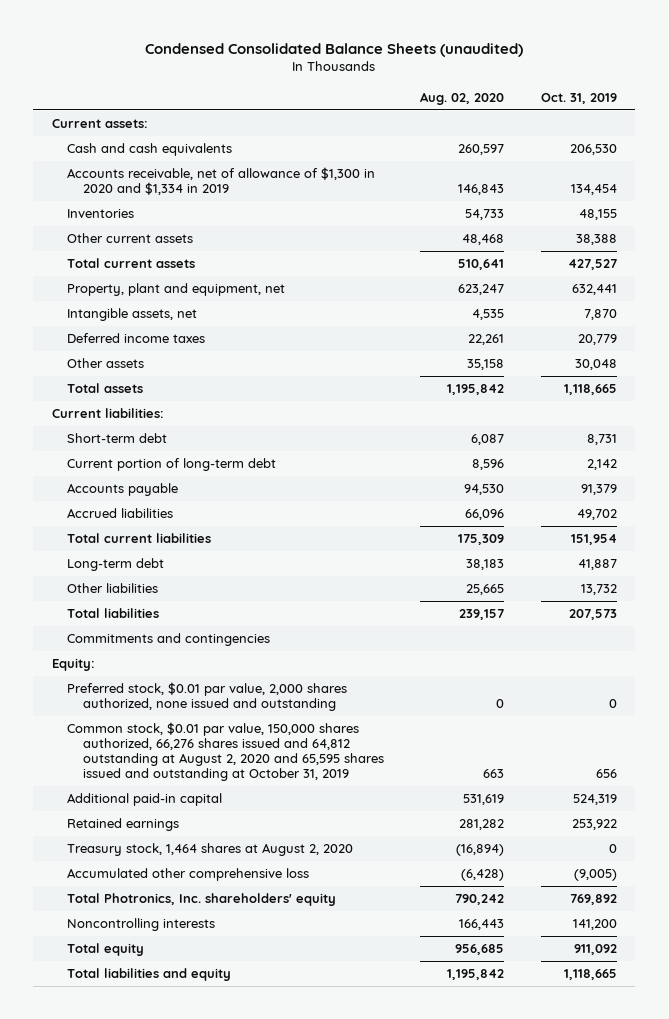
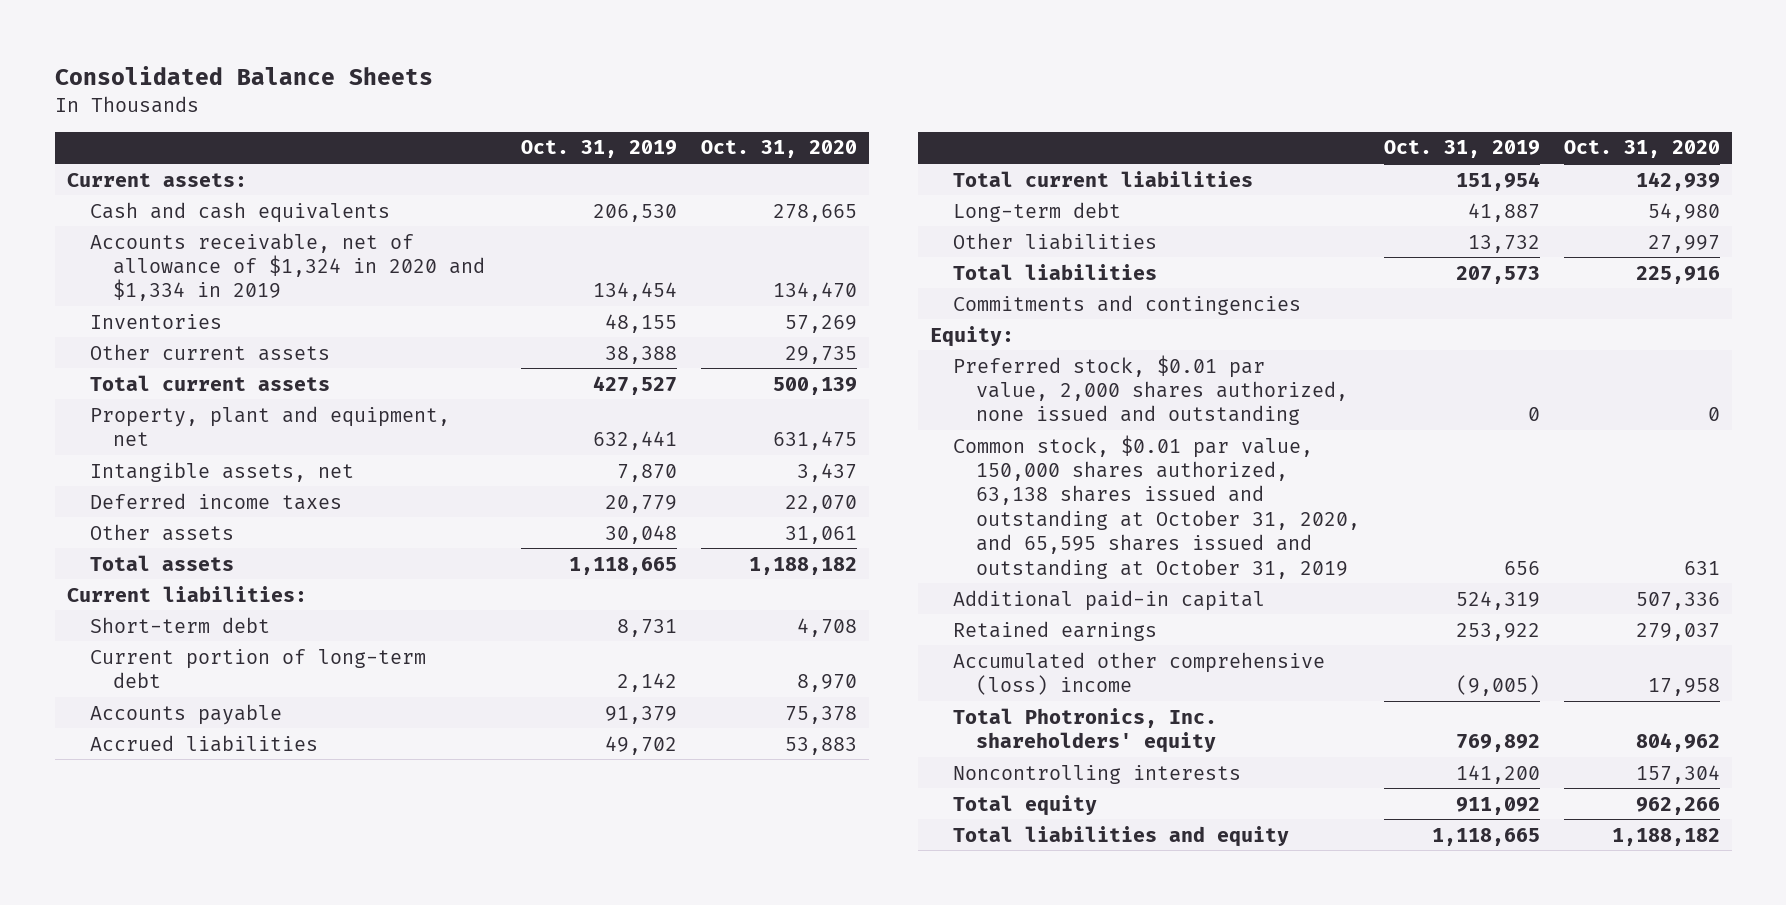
- Condensed Consolidated Balance Sheets (unaudited)
+ Consolidated Balance Sheets
- | Aug. 02, 2020 | Oct. 31, 2019
+ | Oct. 31, 2019 | Oct. 31, 2020
- Accounts receivable, net of allowance of $1,300 in 2020 and $1,334 in 2019 | 146,843 | 134,454
+ Accounts receivable, net of allowance of $1,324 in 2020 and $1,334 in 2019 | 134,454 | 134,470
- Common stock, $0.01 par value, 150,000 shares authorized, 66,276 shares issued and 64,812 outstanding at August 2, 2020 and 65,595 shares issued and outstanding at October 31, 2019 | 663 | 656
+ Common stock, $0.01 par value, 150,000 shares authorized, 63,138 shares issued and outstanding at October 31, 2020, and 65,595 shares issued and outstanding at October 31, 2019 | 656 | 631
- Treasury stock, 1,464 shares at August 2, 2020 | (16,894) | 0
- Accumulated other comprehensive loss | (6,428) | (9,005)
+ Accumulated other comprehensive (loss) income | (9,005) | 17,958

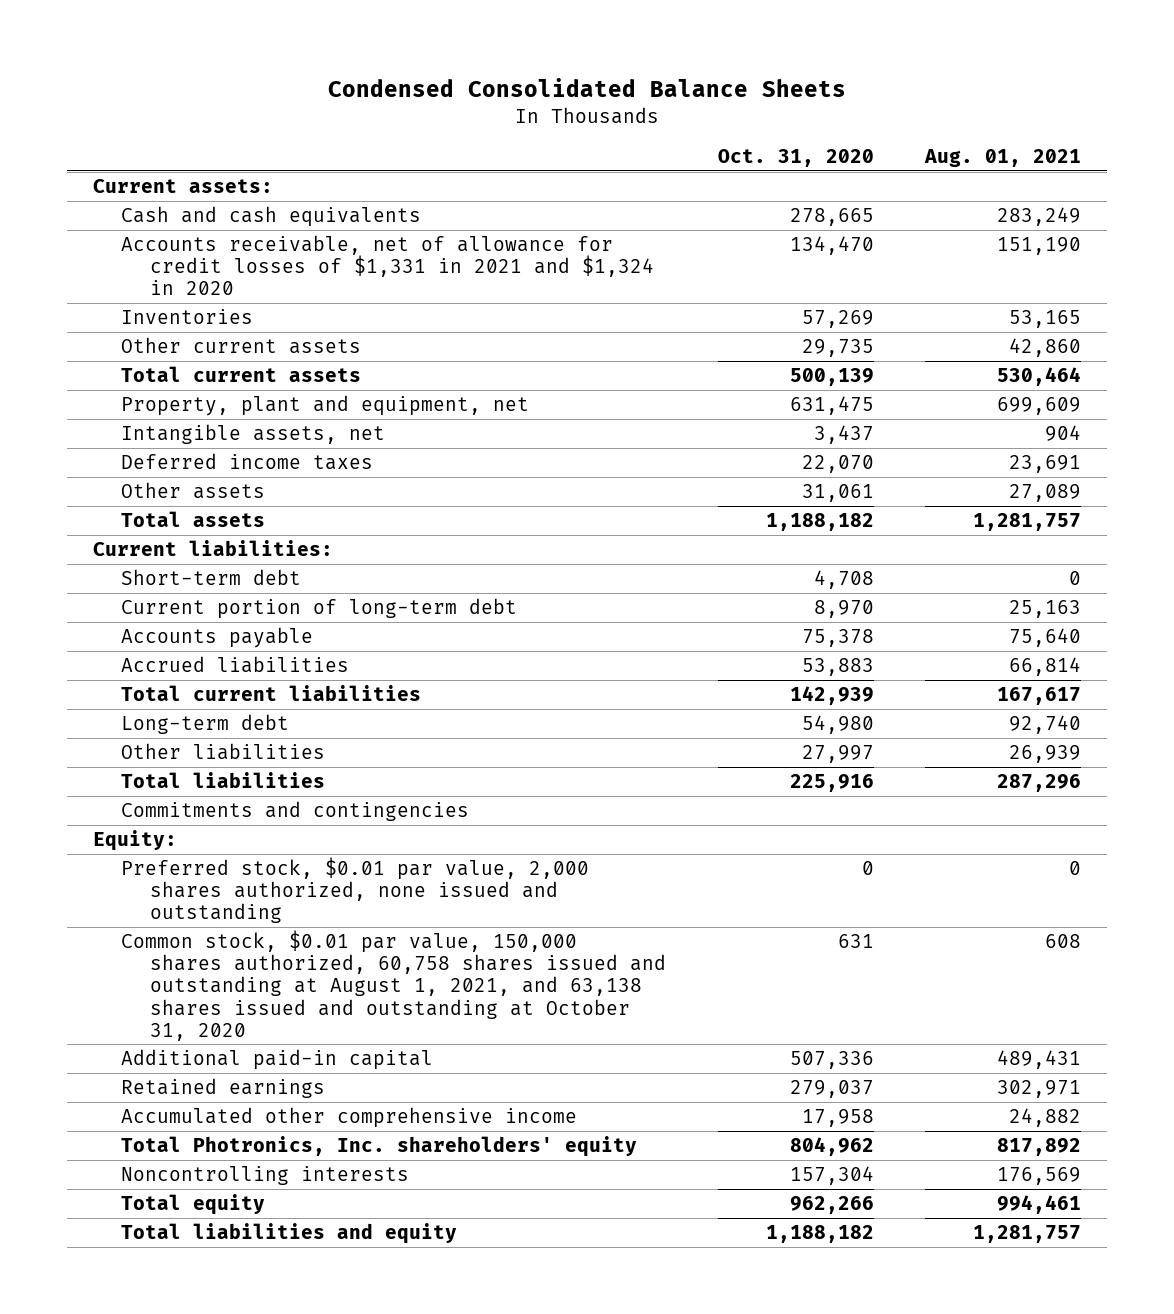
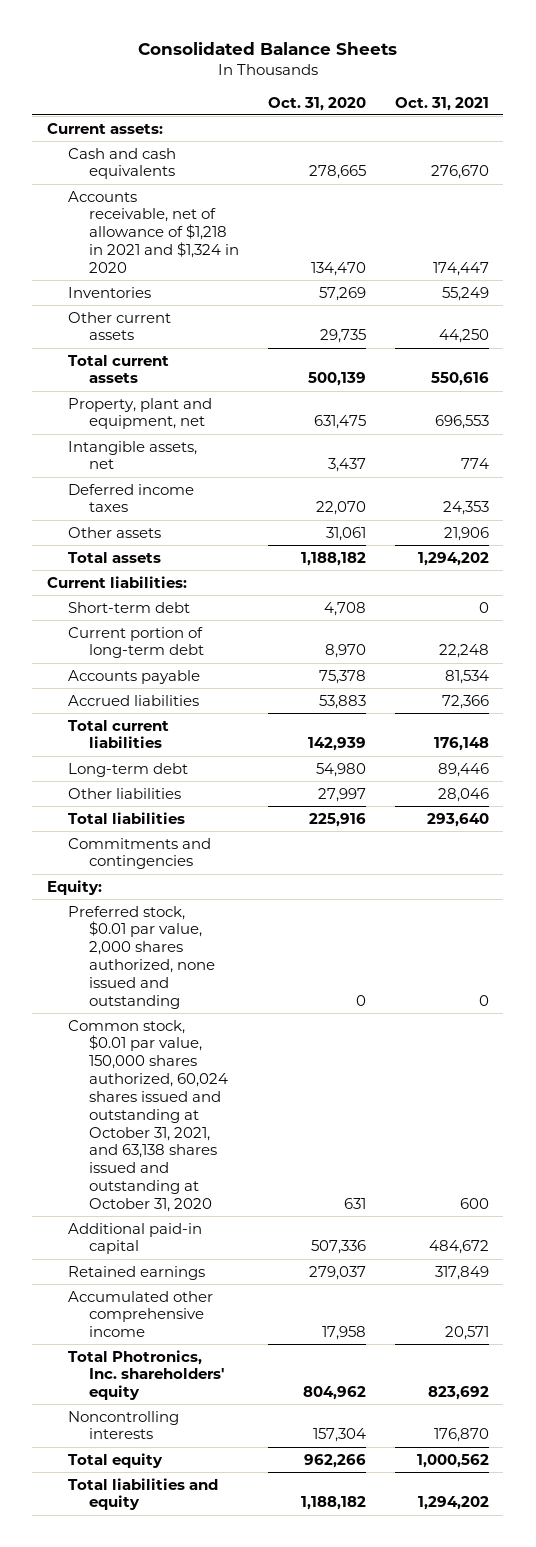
- Condensed Consolidated Balance Sheets
+ Consolidated Balance Sheets
- | Oct. 31, 2020 | Aug. 01, 2021
+ | Oct. 31, 2020 | Oct. 31, 2021
- Accounts receivable, net of allowance for credit losses of $1,331 in 2021 and $1,324 in 2020 | 134,470 | 151,190
+ Accounts receivable, net of allowance of $1,218 in 2021 and $1,324 in 2020 | 134,470 | 174,447
- Common stock, $0.01 par value, 150,000 shares authorized, 60,758 shares issued and outstanding at August 1, 2021, and 63,138 shares issued and outstanding at October 31, 2020 | 631 | 608
+ Common stock, $0.01 par value, 150,000 shares authorized, 60,024 shares issued and outstanding at October 31, 2021, and 63,138 shares issued and outstanding at October 31, 2020 | 631 | 600

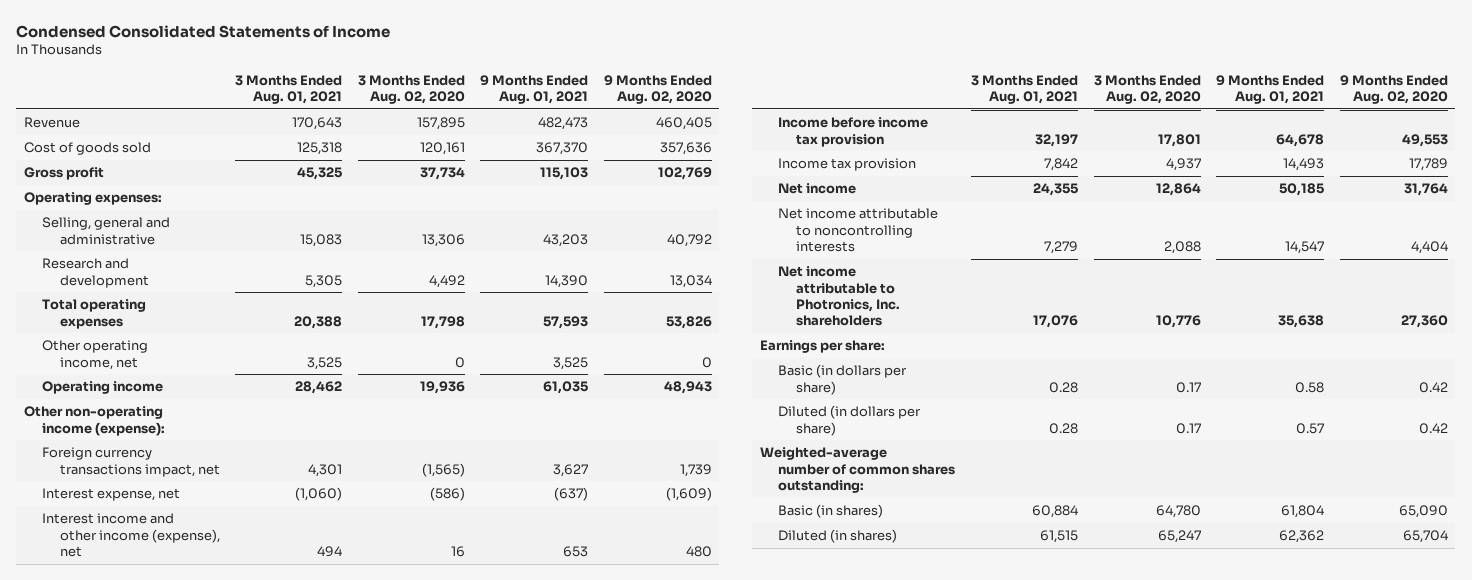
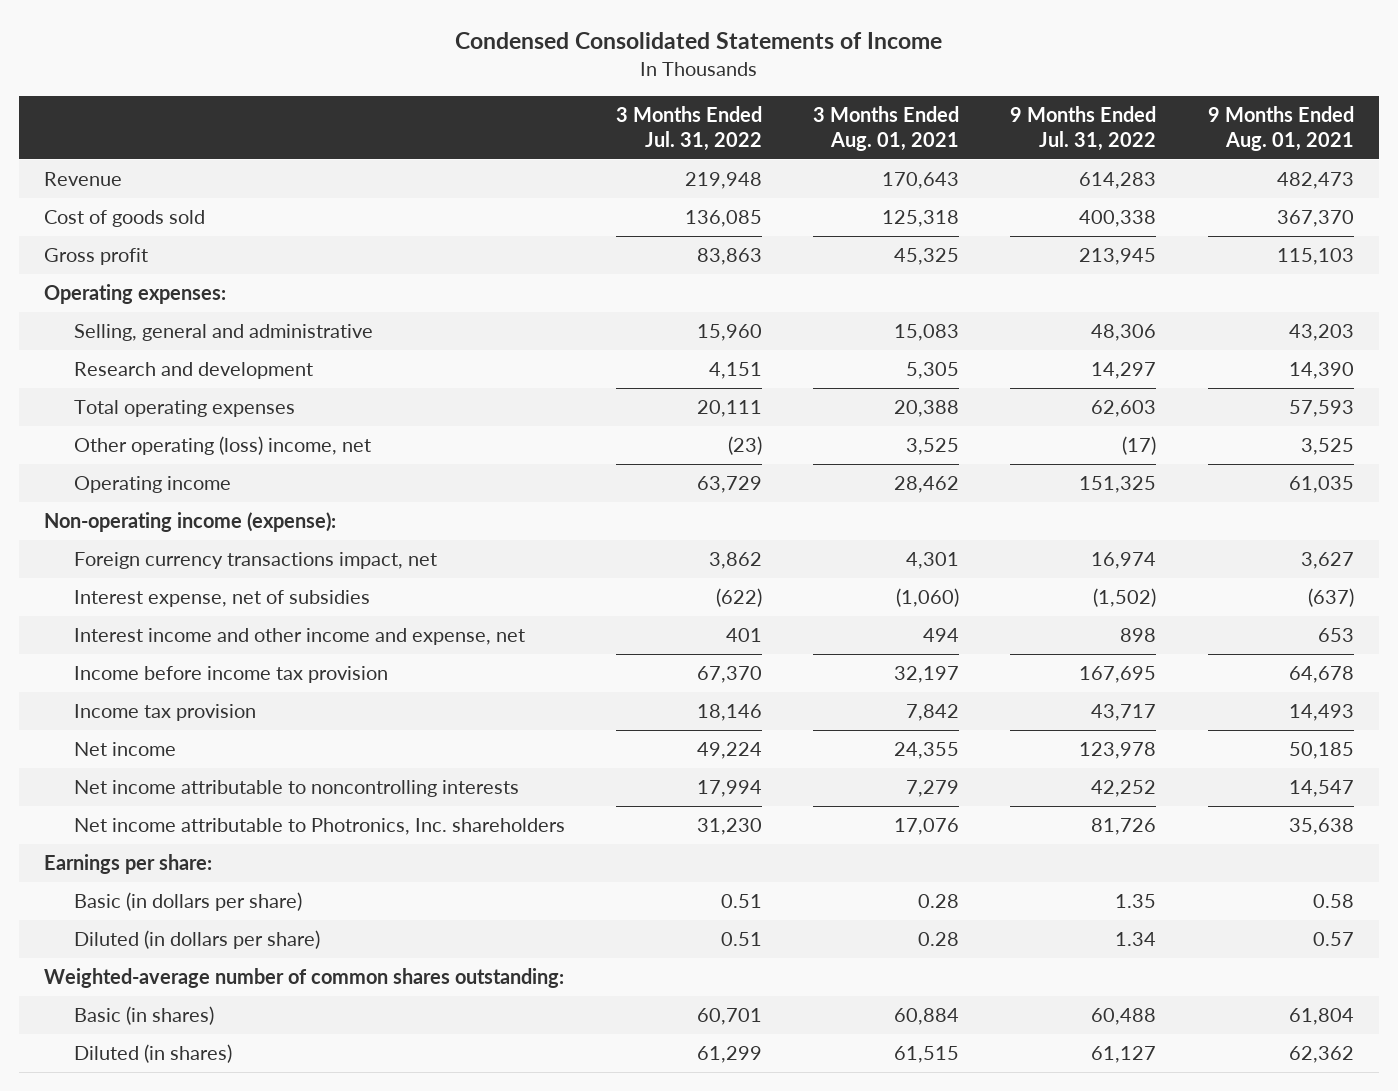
- | 3 Months Ended Aug. 01, 2021 | 3 Months Ended Aug. 02, 2020 | 9 Months Ended Aug. 01, 2021 | 9 Months Ended Aug. 02, 2020
+ | 3 Months Ended Jul. 31, 2022 | 3 Months Ended Aug. 01, 2021 | 9 Months Ended Jul. 31, 2022 | 9 Months Ended Aug. 01, 2021
- Other operating income, net | 3,525 | 0 | 3,525 | 0
+ Other operating (loss) income, net | (23) | 3,525 | (17) | 3,525
- Other non-operating income (expense):
+ Non-operating income (expense):
- Interest expense, net | (1,060) | (586) | (637) | (1,609)
- Interest income and other income (expense), net | 494 | 16 | 653 | 480
+ Interest expense, net of subsidies | (622) | (1,060) | (1,502) | (637)
+ Interest income and other income and expense, net | 401 | 494 | 898 | 653

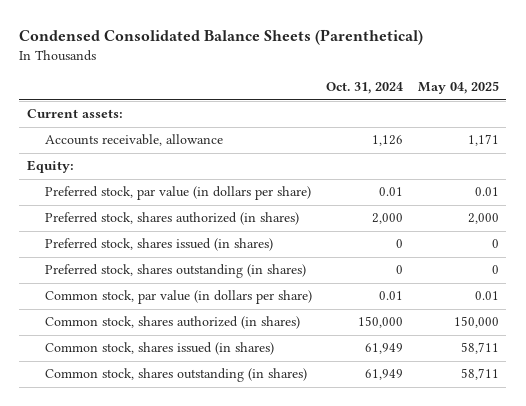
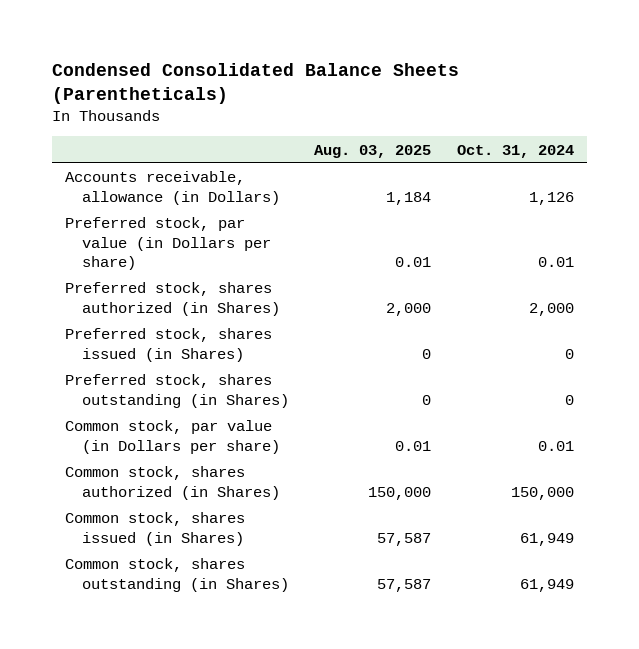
- Condensed Consolidated Balance Sheets (Parenthetical)
+ Condensed Consolidated Balance Sheets (Parentheticals)
- | Oct. 31, 2024 | May 04, 2025
+ | Aug. 03, 2025 | Oct. 31, 2024
- Current assets:
- Accounts receivable, allowance | 1,126 | 1,171
- Equity:
- Preferred stock, par value (in dollars per share) | 0.01 | 0.01
- Preferred stock, shares authorized (in shares) | 2,000 | 2,000
- Preferred stock, shares issued (in shares) | 0 | 0
- Preferred stock, shares outstanding (in shares) | 0 | 0
- Common stock, par value (in dollars per share) | 0.01 | 0.01
- Common stock, shares authorized (in shares) | 150,000 | 150,000
- Common stock, shares issued (in shares) | 61,949 | 58,711
- Common stock, shares outstanding (in shares) | 61,949 | 58,711
+ Accounts receivable, allowance (in Dollars) | 1,184 | 1,126
+ Preferred stock, par value (in Dollars per share) | 0.01 | 0.01
+ Preferred stock, shares authorized (in Shares) | 2,000 | 2,000
+ Preferred stock, shares issued (in Shares) | 0 | 0
+ Preferred stock, shares outstanding (in Shares) | 0 | 0
+ Common stock, par value (in Dollars per share) | 0.01 | 0.01
+ Common stock, shares authorized (in Shares) | 150,000 | 150,000
+ Common stock, shares issued (in Shares) | 57,587 | 61,949
+ Common stock, shares outstanding (in Shares) | 57,587 | 61,949

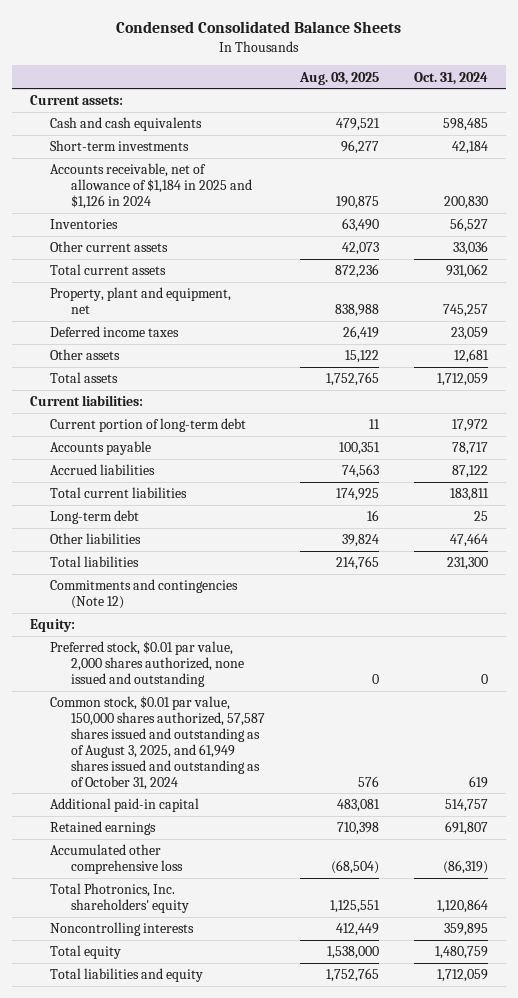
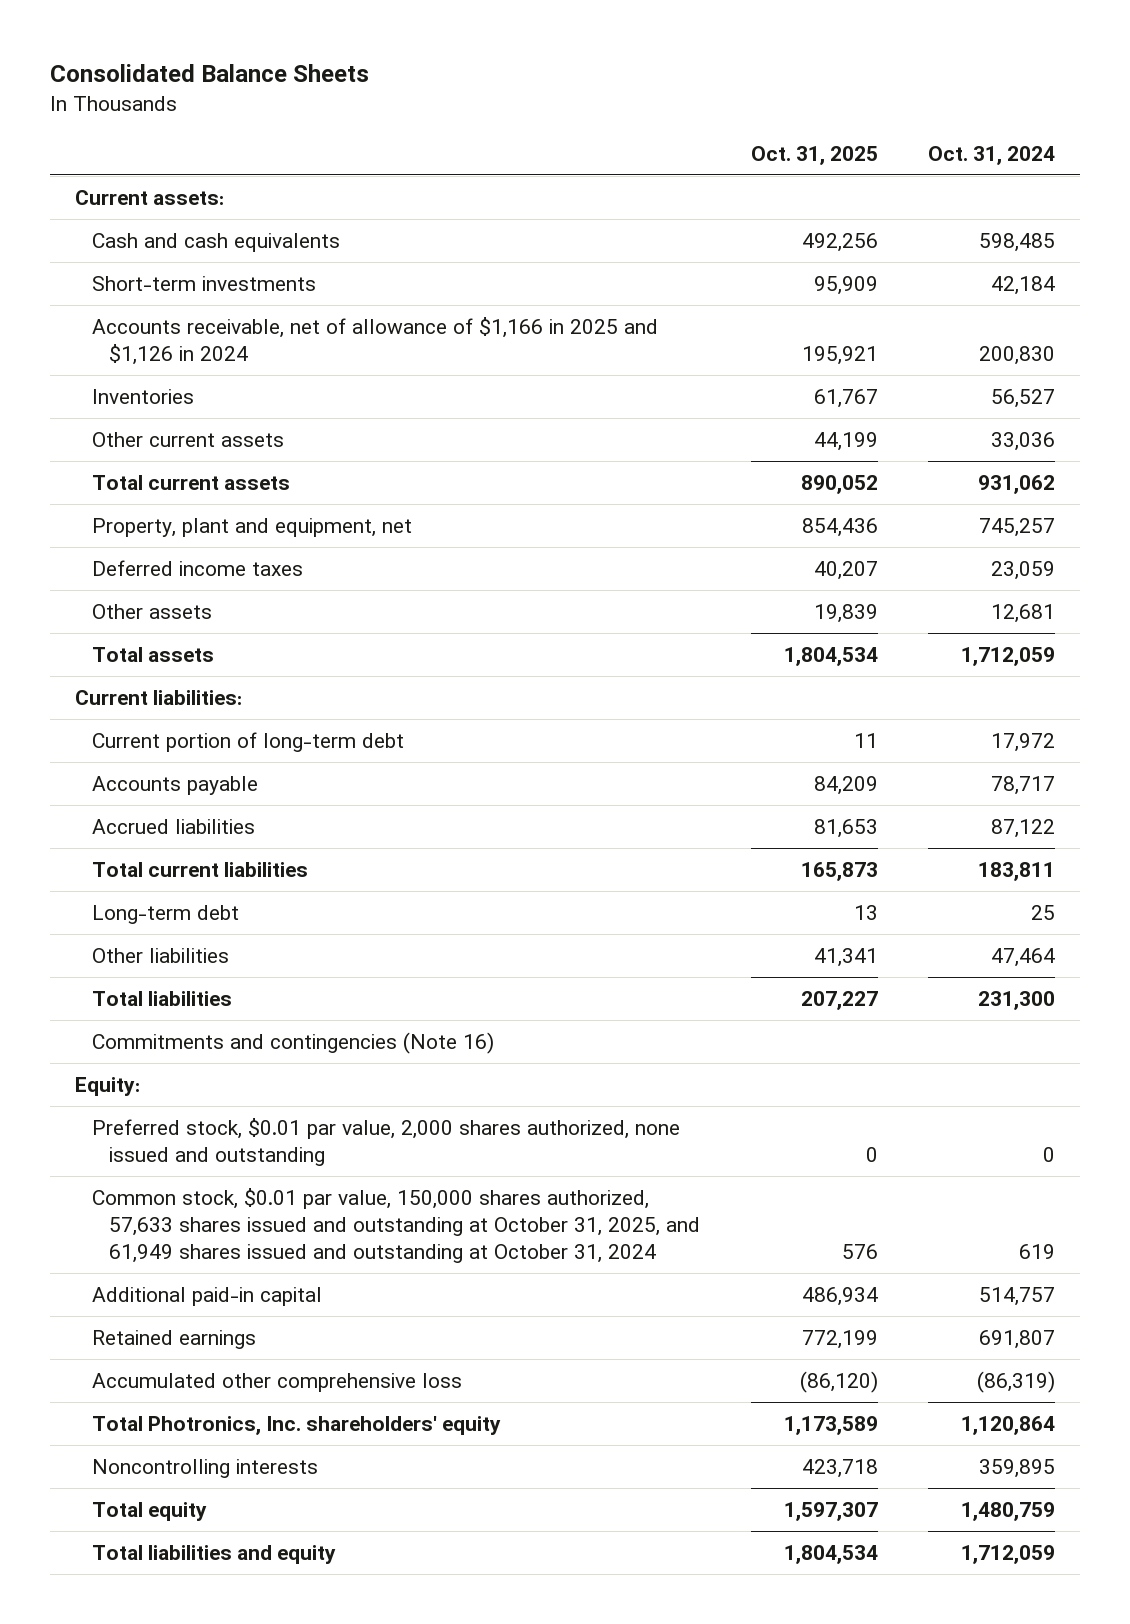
- Condensed Consolidated Balance Sheets
+ Consolidated Balance Sheets
- | Aug. 03, 2025 | Oct. 31, 2024
+ | Oct. 31, 2025 | Oct. 31, 2024
- Accounts receivable, net of allowance of $1,184 in 2025 and $1,126 in 2024 | 190,875 | 200,830
+ Accounts receivable, net of allowance of $1,166 in 2025 and $1,126 in 2024 | 195,921 | 200,830
- Commitments and contingencies (Note 12)
+ Commitments and contingencies (Note 16)
- Common stock, $0.01 par value, 150,000 shares authorized, 57,587 shares issued and outstanding as of August 3, 2025, and 61,949 shares issued and outstanding as of October 31, 2024 | 576 | 619
+ Common stock, $0.01 par value, 150,000 shares authorized, 57,633 shares issued and outstanding at October 31, 2025, and 61,949 shares issued and outstanding at October 31, 2024 | 576 | 619

